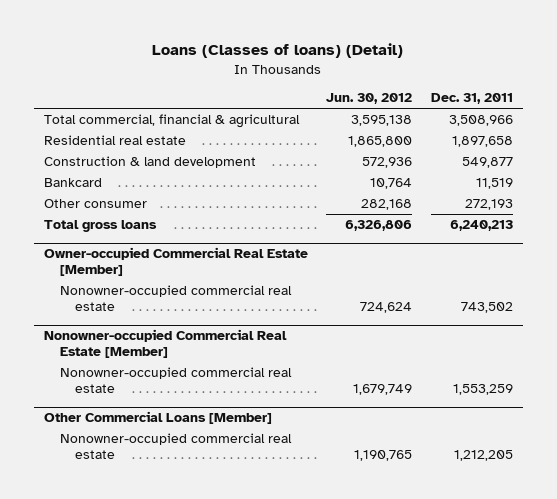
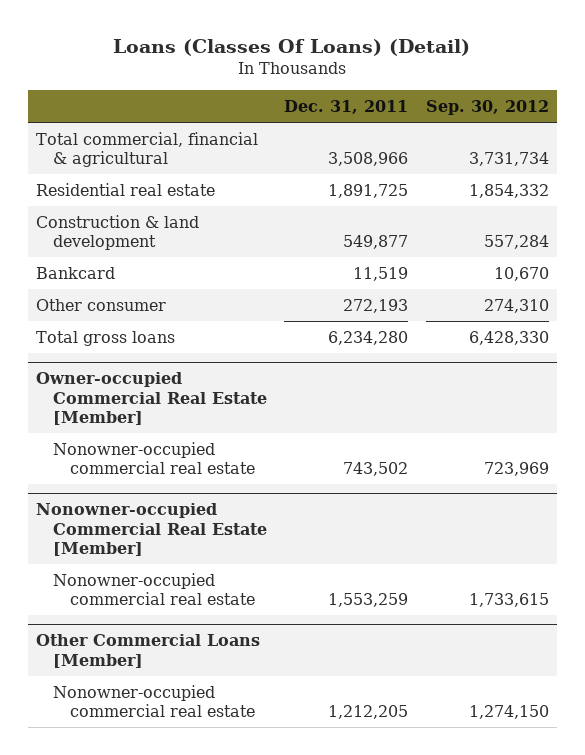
- Loans (Classes of loans) (Detail)
+ Loans (Classes Of Loans) (Detail)
- | Jun. 30, 2012 | Dec. 31, 2011
+ | Dec. 31, 2011 | Sep. 30, 2012
- Residential real estate | 1,865,800 | 1,897,658
+ Residential real estate | 1,891,725 | 1,854,332
- Total gross loans | 6,326,806 | 6,240,213
+ Total gross loans | 6,234,280 | 6,428,330

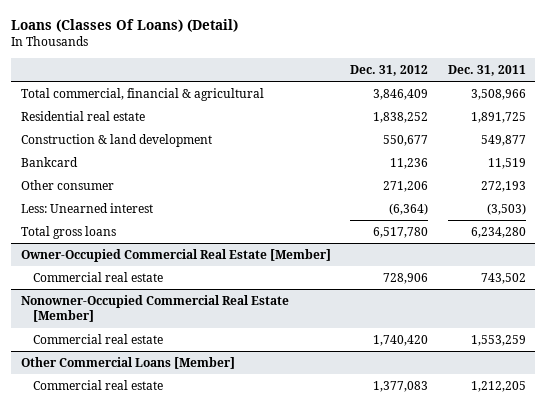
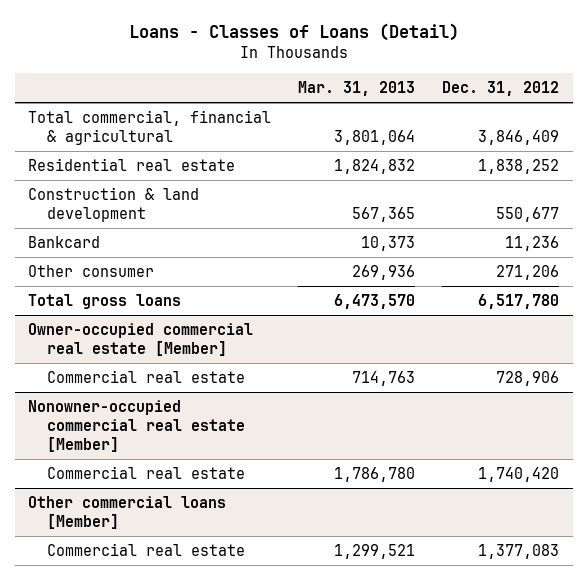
- Loans (Classes Of Loans) (Detail)
+ Loans - Classes of Loans (Detail)
- | Dec. 31, 2012 | Dec. 31, 2011
+ | Mar. 31, 2013 | Dec. 31, 2012
- Less: Unearned interest | (6,364) | (3,503)
- Owner-Occupied Commercial Real Estate [Member]
+ Owner-occupied commercial real estate [Member]
- Nonowner-Occupied Commercial Real Estate [Member]
+ Nonowner-occupied commercial real estate [Member]
- Other Commercial Loans [Member]
+ Other commercial loans [Member]

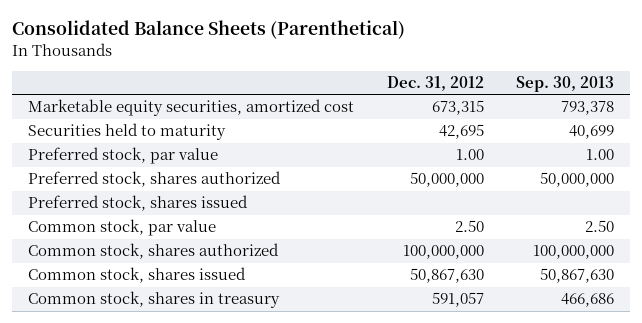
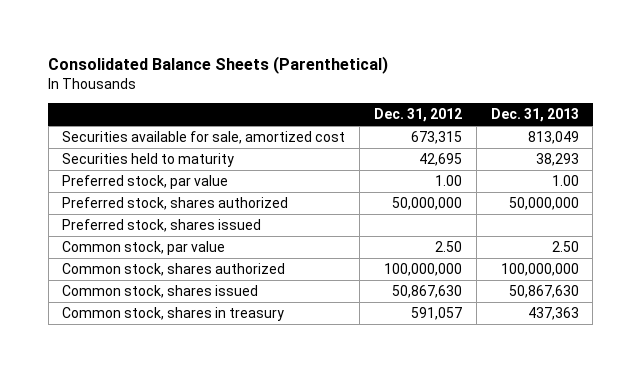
- | Dec. 31, 2012 | Sep. 30, 2013
+ | Dec. 31, 2012 | Dec. 31, 2013
- Marketable equity securities, amortized cost | 673,315 | 793,378
+ Securities available for sale, amortized cost | 673,315 | 813,049

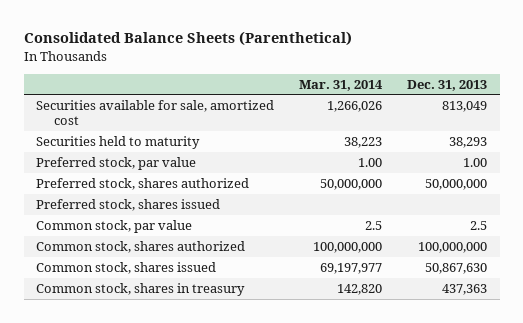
- | Dec. 31, 2012 | Dec. 31, 2013
+ | Mar. 31, 2014 | Dec. 31, 2013
- Common stock, par value | 2.50 | 2.50
+ Common stock, par value | 2.5 | 2.5

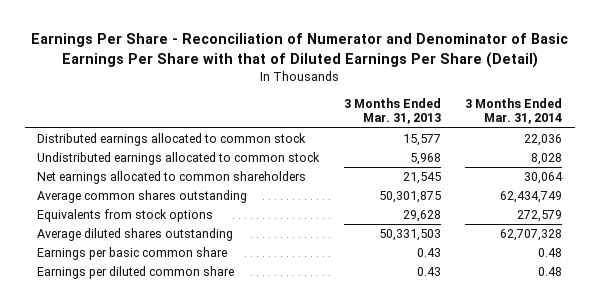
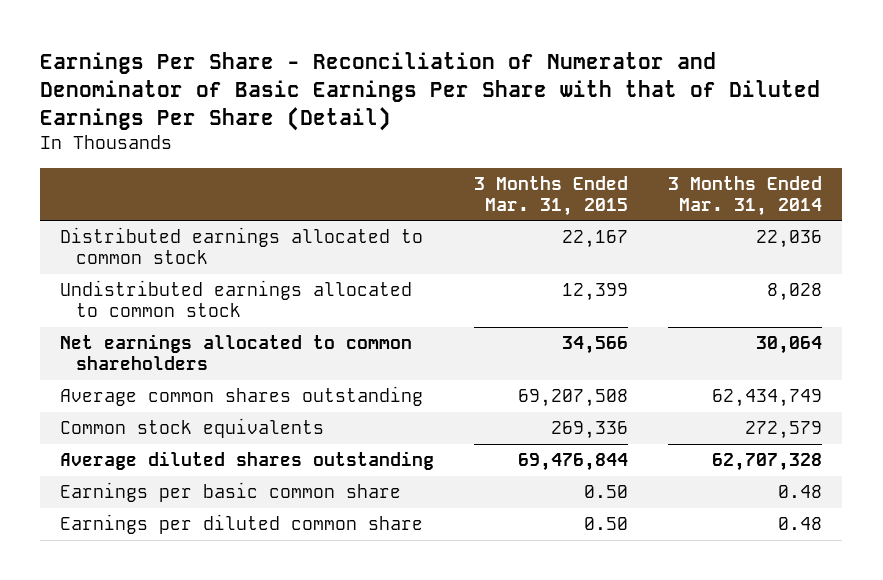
- | 3 Months Ended Mar. 31, 2013 | 3 Months Ended Mar. 31, 2014
+ | 3 Months Ended Mar. 31, 2015 | 3 Months Ended Mar. 31, 2014
- Equivalents from stock options | 29,628 | 272,579
+ Common stock equivalents | 269,336 | 272,579

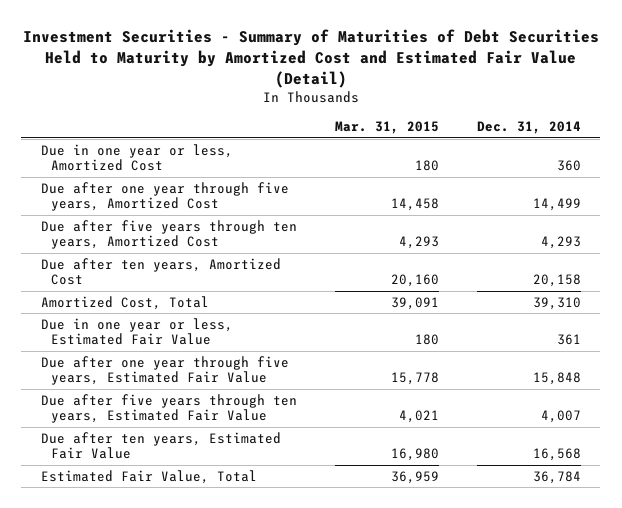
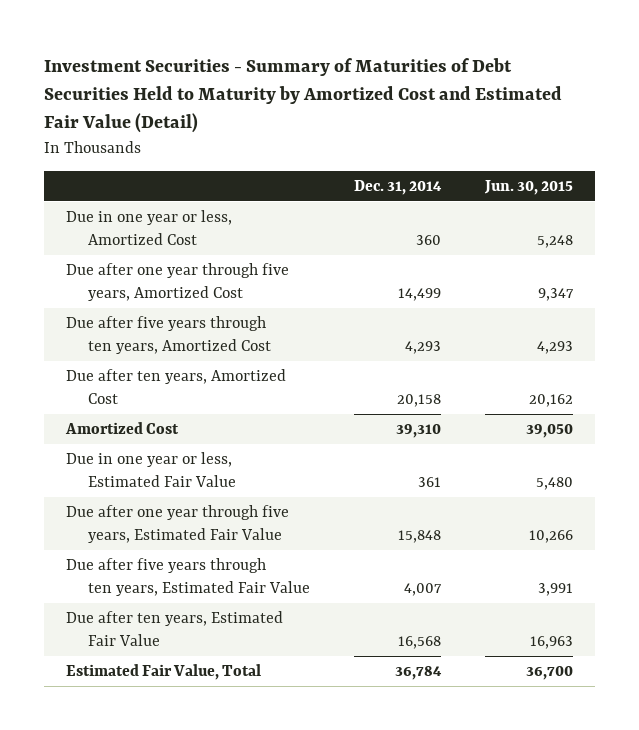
- | Mar. 31, 2015 | Dec. 31, 2014
+ | Dec. 31, 2014 | Jun. 30, 2015
- Amortized Cost, Total | 39,091 | 39,310
+ Amortized Cost | 39,310 | 39,050

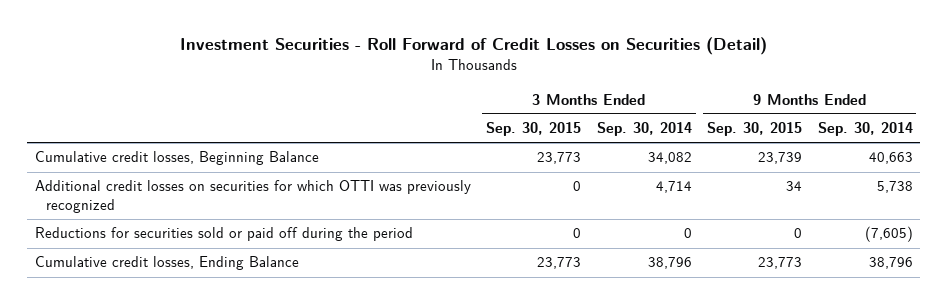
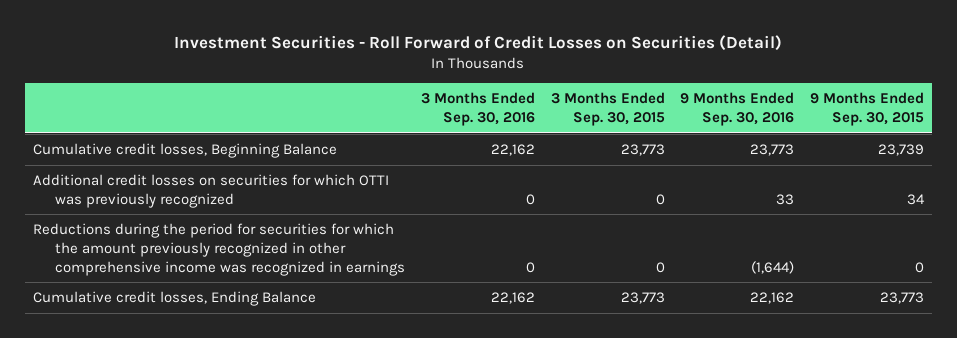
- | 3 Months Ended Sep. 30, 2015 | 3 Months Ended Sep. 30, 2014 | 9 Months Ended Sep. 30, 2015 | 9 Months Ended Sep. 30, 2014
+ | 3 Months Ended Sep. 30, 2016 | 3 Months Ended Sep. 30, 2015 | 9 Months Ended Sep. 30, 2016 | 9 Months Ended Sep. 30, 2015
- Reductions for securities sold or paid off during the period | 0 | 0 | 0 | (7,605)
+ Reductions during the period for securities for which the amount previously recognized in other comprehensive income was recognized in earnings | 0 | 0 | (1,644) | 0

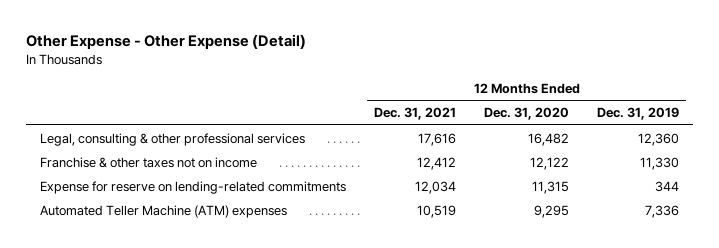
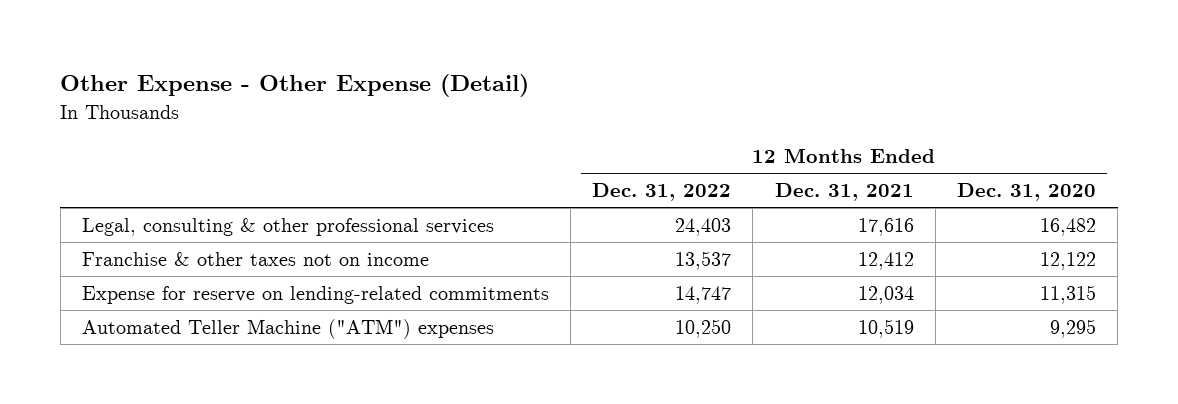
- | 12 Months Ended Dec. 31, 2021 | 12 Months Ended Dec. 31, 2020 | 12 Months Ended Dec. 31, 2019
+ | 12 Months Ended Dec. 31, 2022 | 12 Months Ended Dec. 31, 2021 | 12 Months Ended Dec. 31, 2020
- Automated Teller Machine (ATM) expenses | 10,519 | 9,295 | 7,336
+ Automated Teller Machine ("ATM") expenses | 10,250 | 10,519 | 9,295

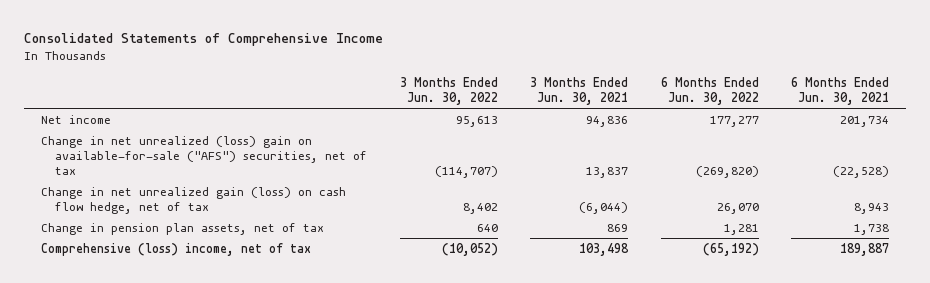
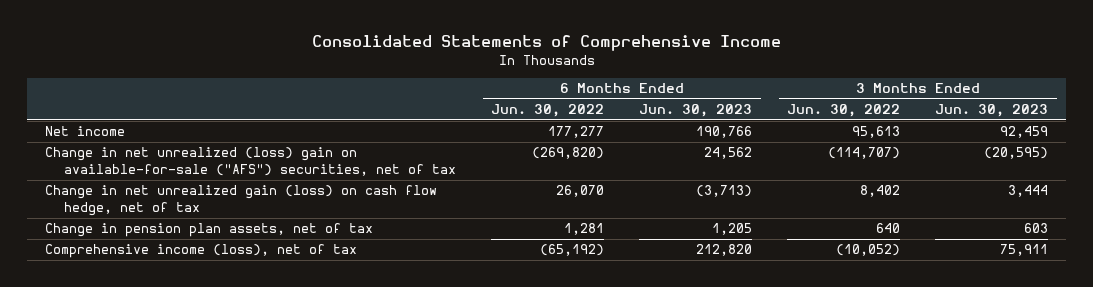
- | 3 Months Ended Jun. 30, 2022 | 3 Months Ended Jun. 30, 2021 | 6 Months Ended Jun. 30, 2022 | 6 Months Ended Jun. 30, 2021
+ | 6 Months Ended Jun. 30, 2022 | 6 Months Ended Jun. 30, 2023 | 3 Months Ended Jun. 30, 2022 | 3 Months Ended Jun. 30, 2023
- Comprehensive (loss) income, net of tax | (10,052) | 103,498 | (65,192) | 189,887
+ Comprehensive income (loss), net of tax | (65,192) | 212,820 | (10,052) | 75,911

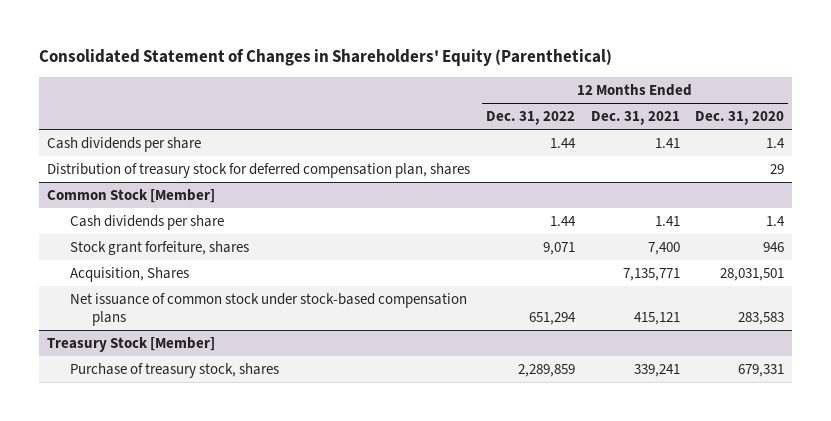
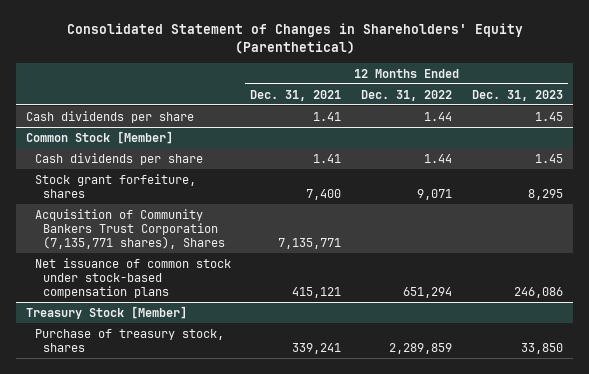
- | 12 Months Ended Dec. 31, 2022 | 12 Months Ended Dec. 31, 2021 | 12 Months Ended Dec. 31, 2020
+ | 12 Months Ended Dec. 31, 2021 | 12 Months Ended Dec. 31, 2022 | 12 Months Ended Dec. 31, 2023
- Distribution of treasury stock for deferred compensation plan, shares | | | 29
@ Common Stock [Member]
- Acquisition, Shares | | 7,135,771 | 28,031,501
+ Acquisition of Community Bankers Trust Corporation (7,135,771 shares), Shares | 7,135,771 | |

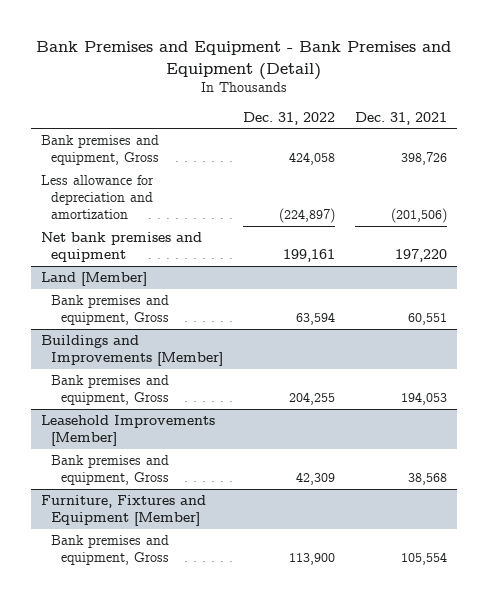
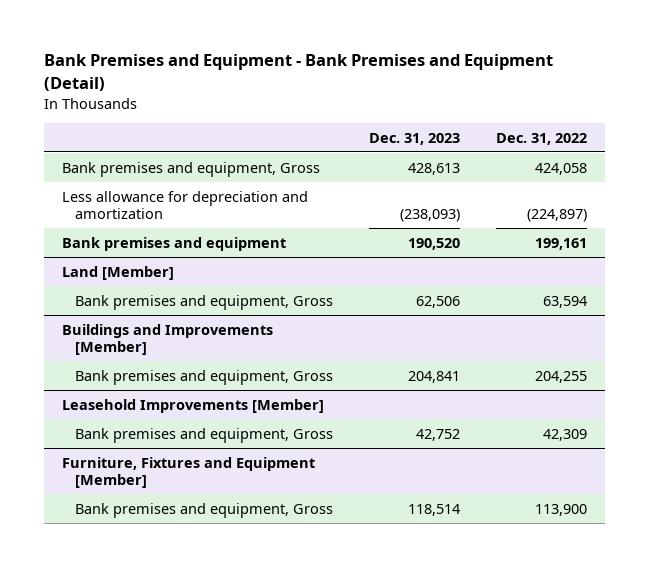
- | Dec. 31, 2022 | Dec. 31, 2021
+ | Dec. 31, 2023 | Dec. 31, 2022
- Net bank premises and equipment | 199,161 | 197,220
+ Bank premises and equipment | 190,520 | 199,161

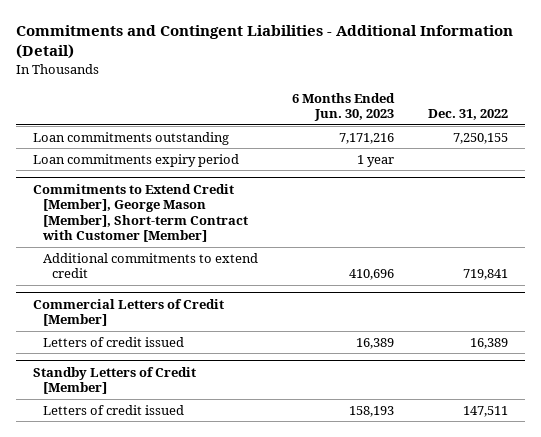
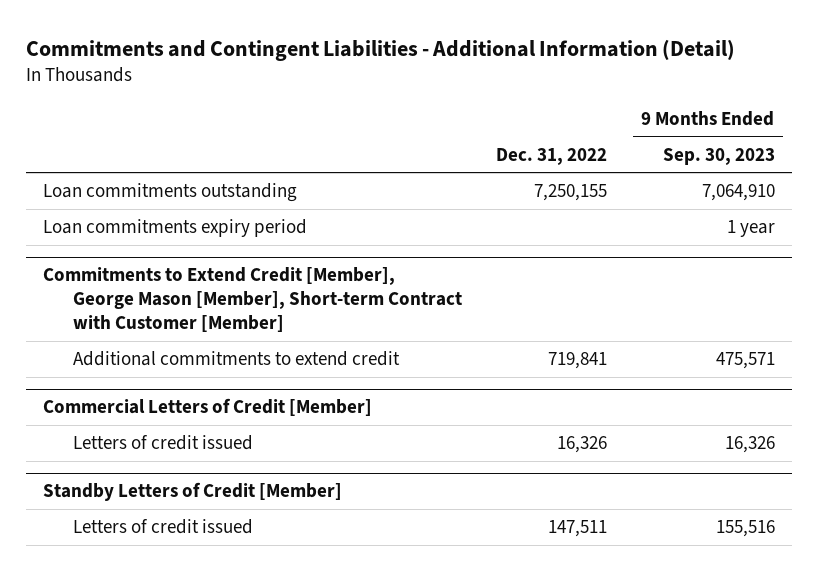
- | 6 Months Ended Jun. 30, 2023 | Dec. 31, 2022
+ | Dec. 31, 2022 | 9 Months Ended Sep. 30, 2023
@ Commercial Letters of Credit [Member]
- Letters of credit issued | 16,389 | 16,389
+ Letters of credit issued | 16,326 | 16,326

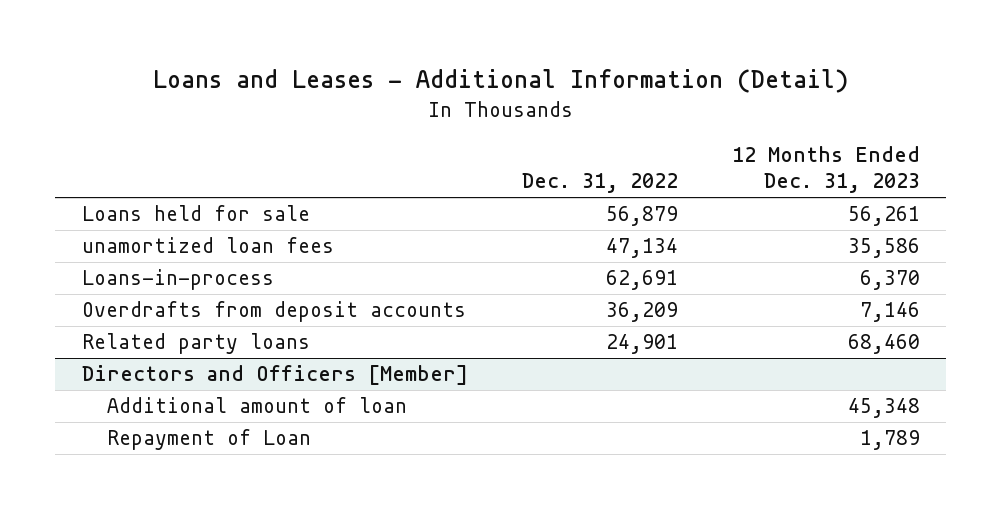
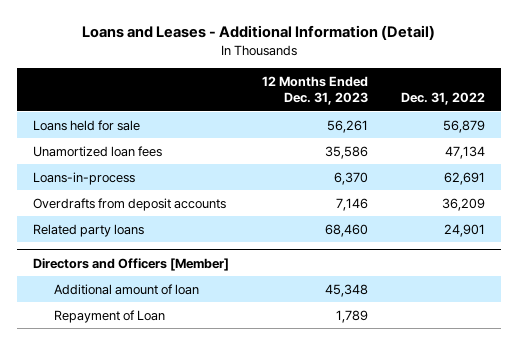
- | Dec. 31, 2022 | 12 Months Ended Dec. 31, 2023
+ | 12 Months Ended Dec. 31, 2023 | Dec. 31, 2022
- unamortized loan fees | 47,134 | 35,586
+ Unamortized loan fees | 35,586 | 47,134

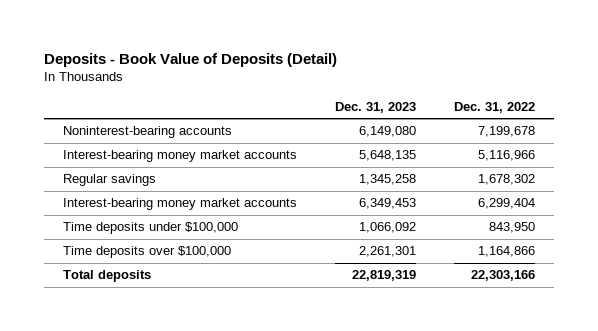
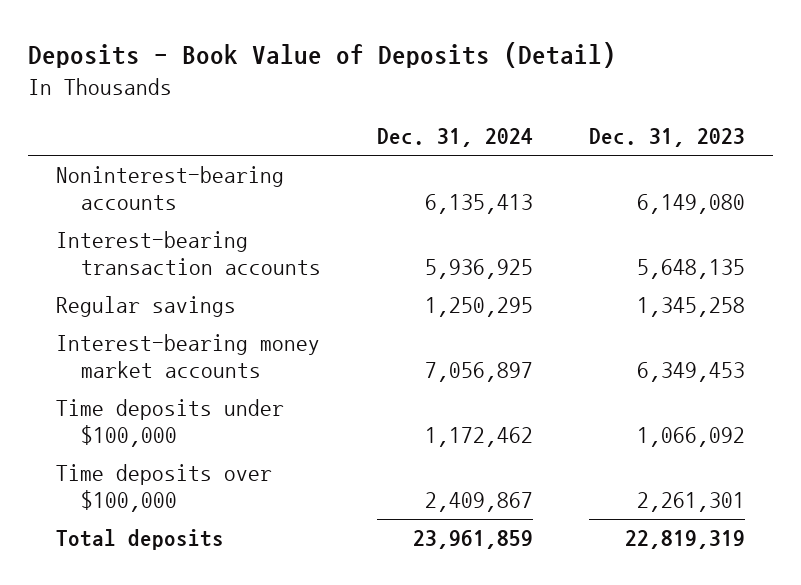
- | Dec. 31, 2023 | Dec. 31, 2022
+ | Dec. 31, 2024 | Dec. 31, 2023
- Interest-bearing money market accounts | 5,648,135 | 5,116,966
+ Interest-bearing transaction accounts | 5,936,925 | 5,648,135

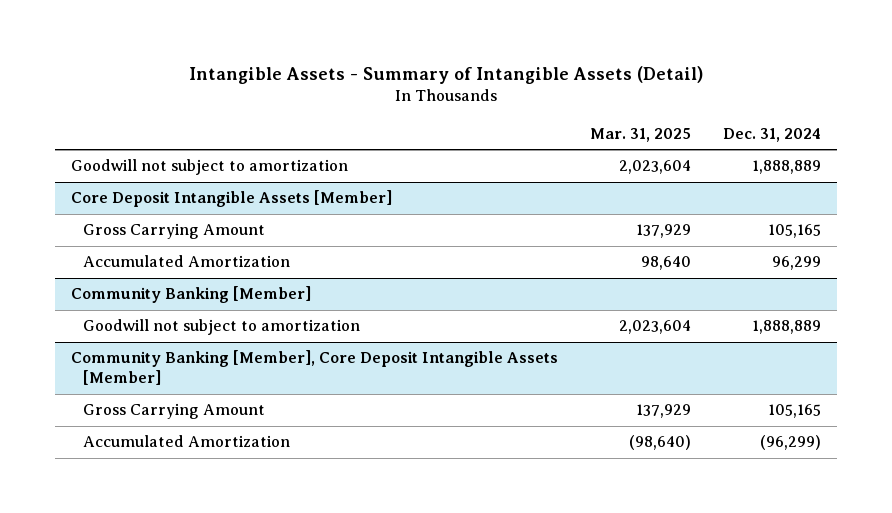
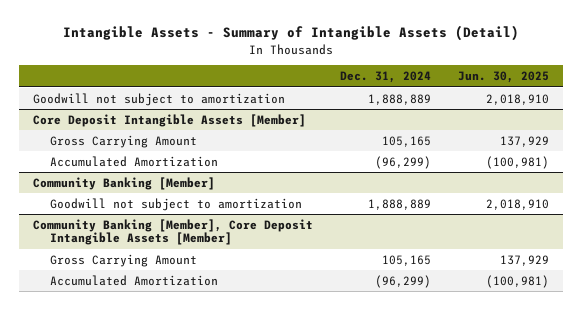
- | Mar. 31, 2025 | Dec. 31, 2024
+ | Dec. 31, 2024 | Jun. 30, 2025
@ Core Deposit Intangible Assets [Member]
- Accumulated Amortization | 98,640 | 96,299
+ Accumulated Amortization | (96,299) | (100,981)

